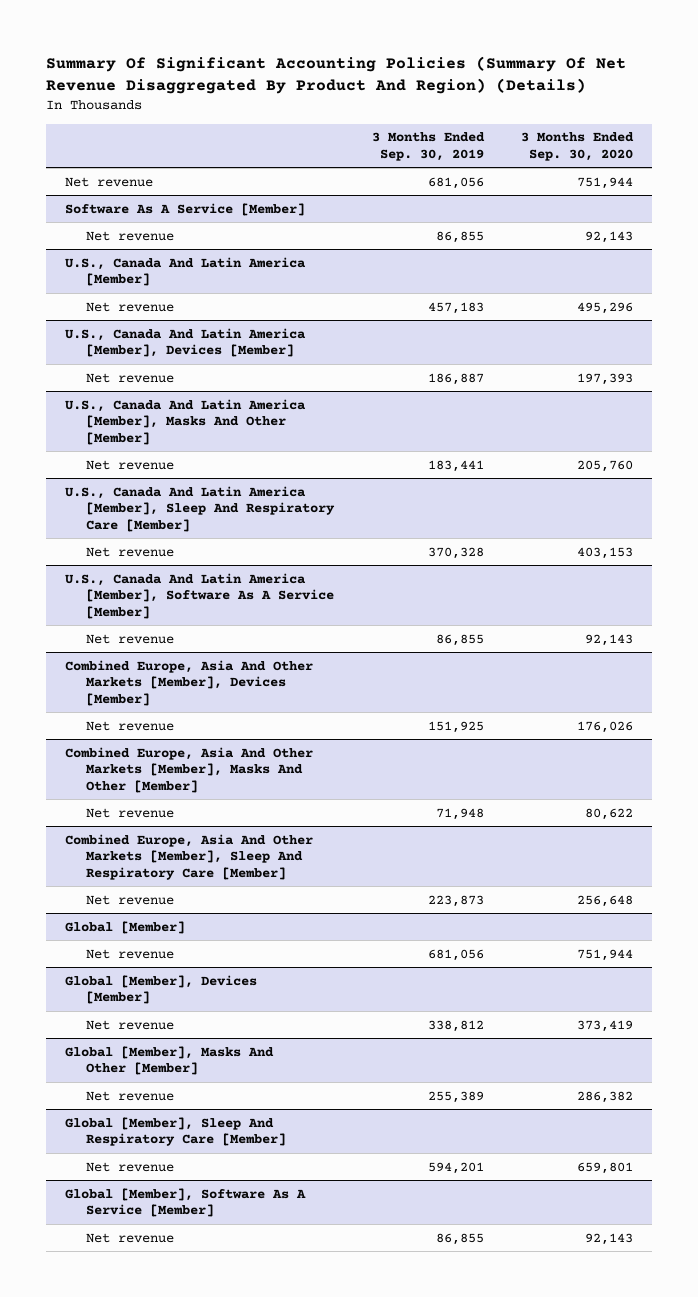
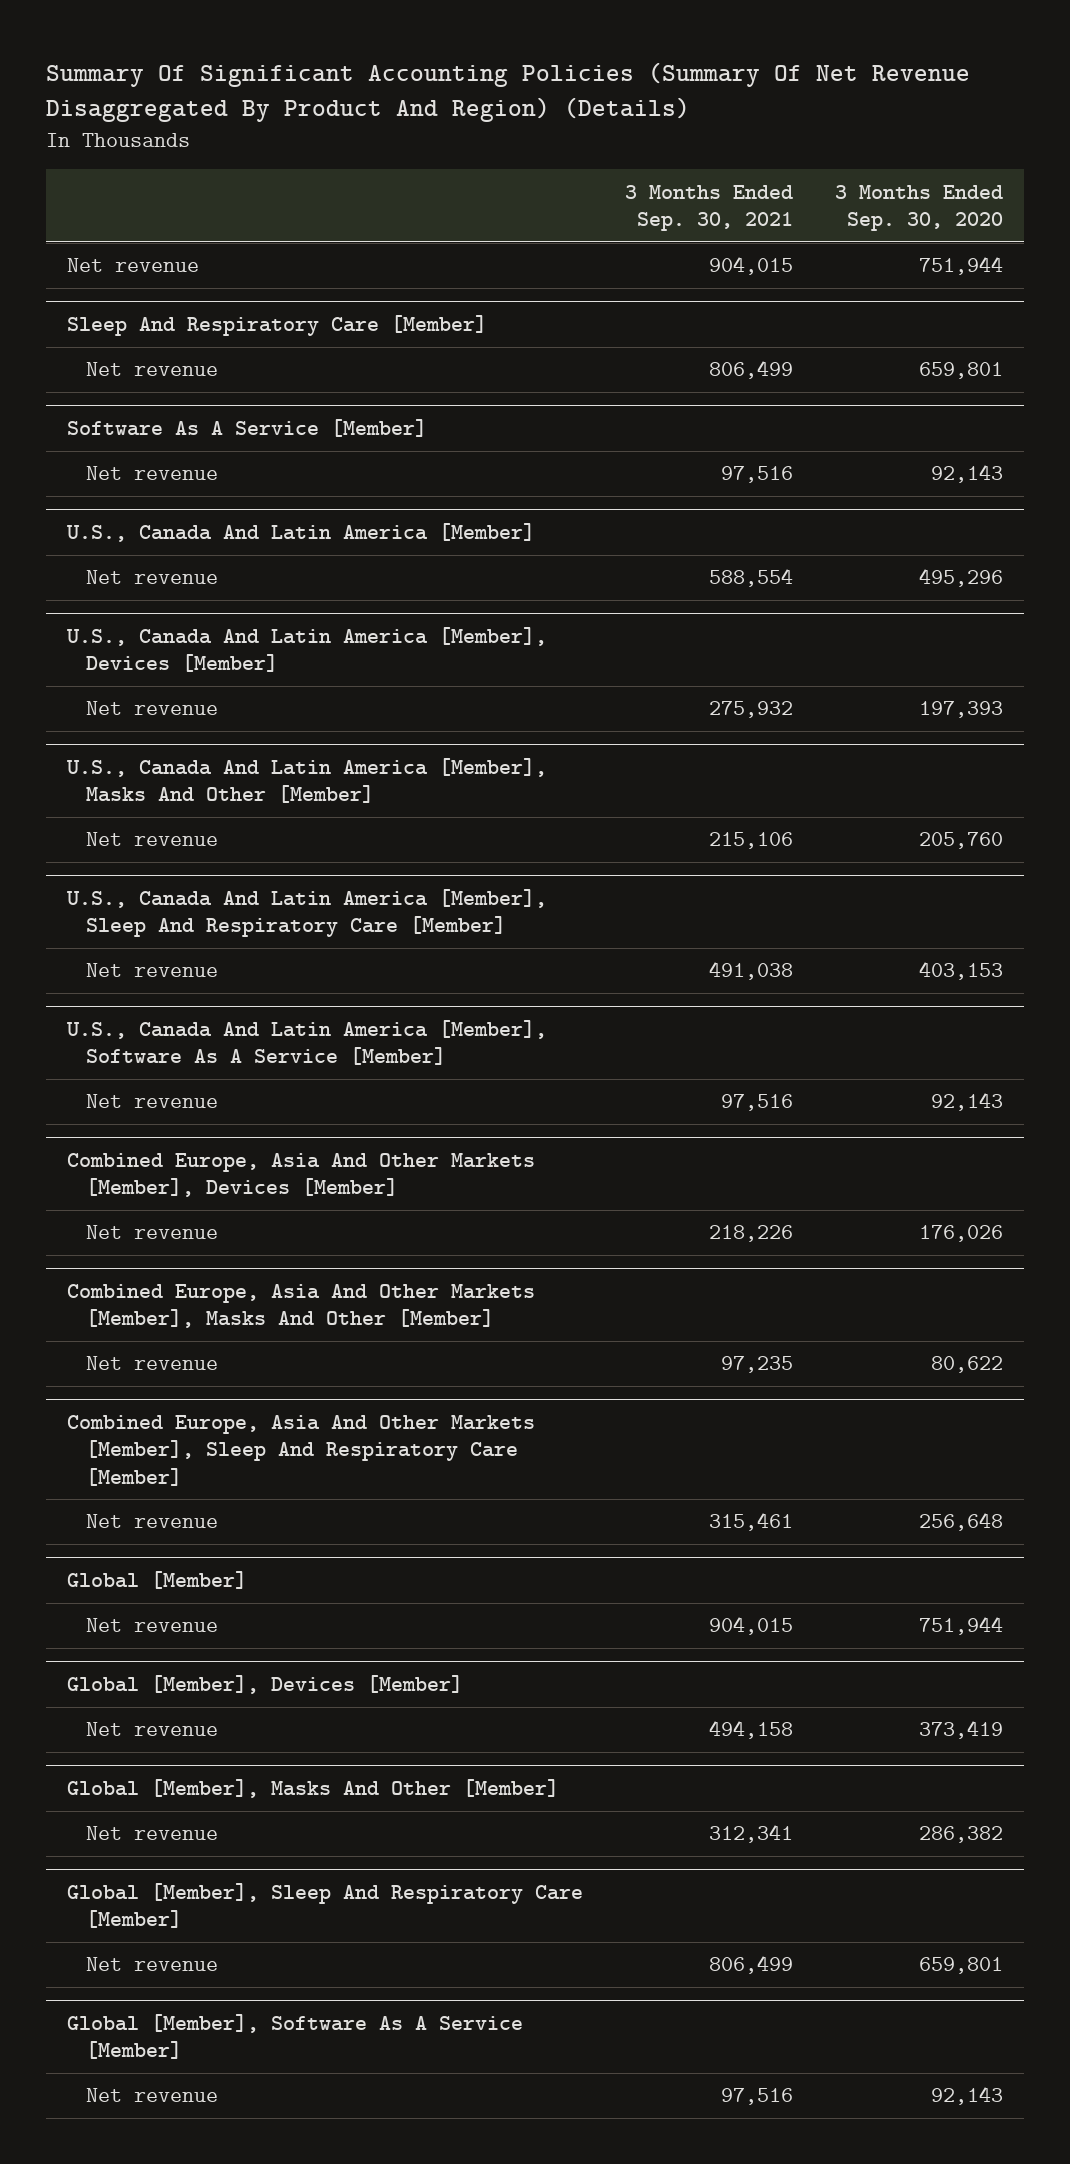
- | 3 Months Ended Sep. 30, 2019 | 3 Months Ended Sep. 30, 2020
+ | 3 Months Ended Sep. 30, 2021 | 3 Months Ended Sep. 30, 2020
+ Sleep And Respiratory Care [Member]
+ Net revenue | 806,499 | 659,801

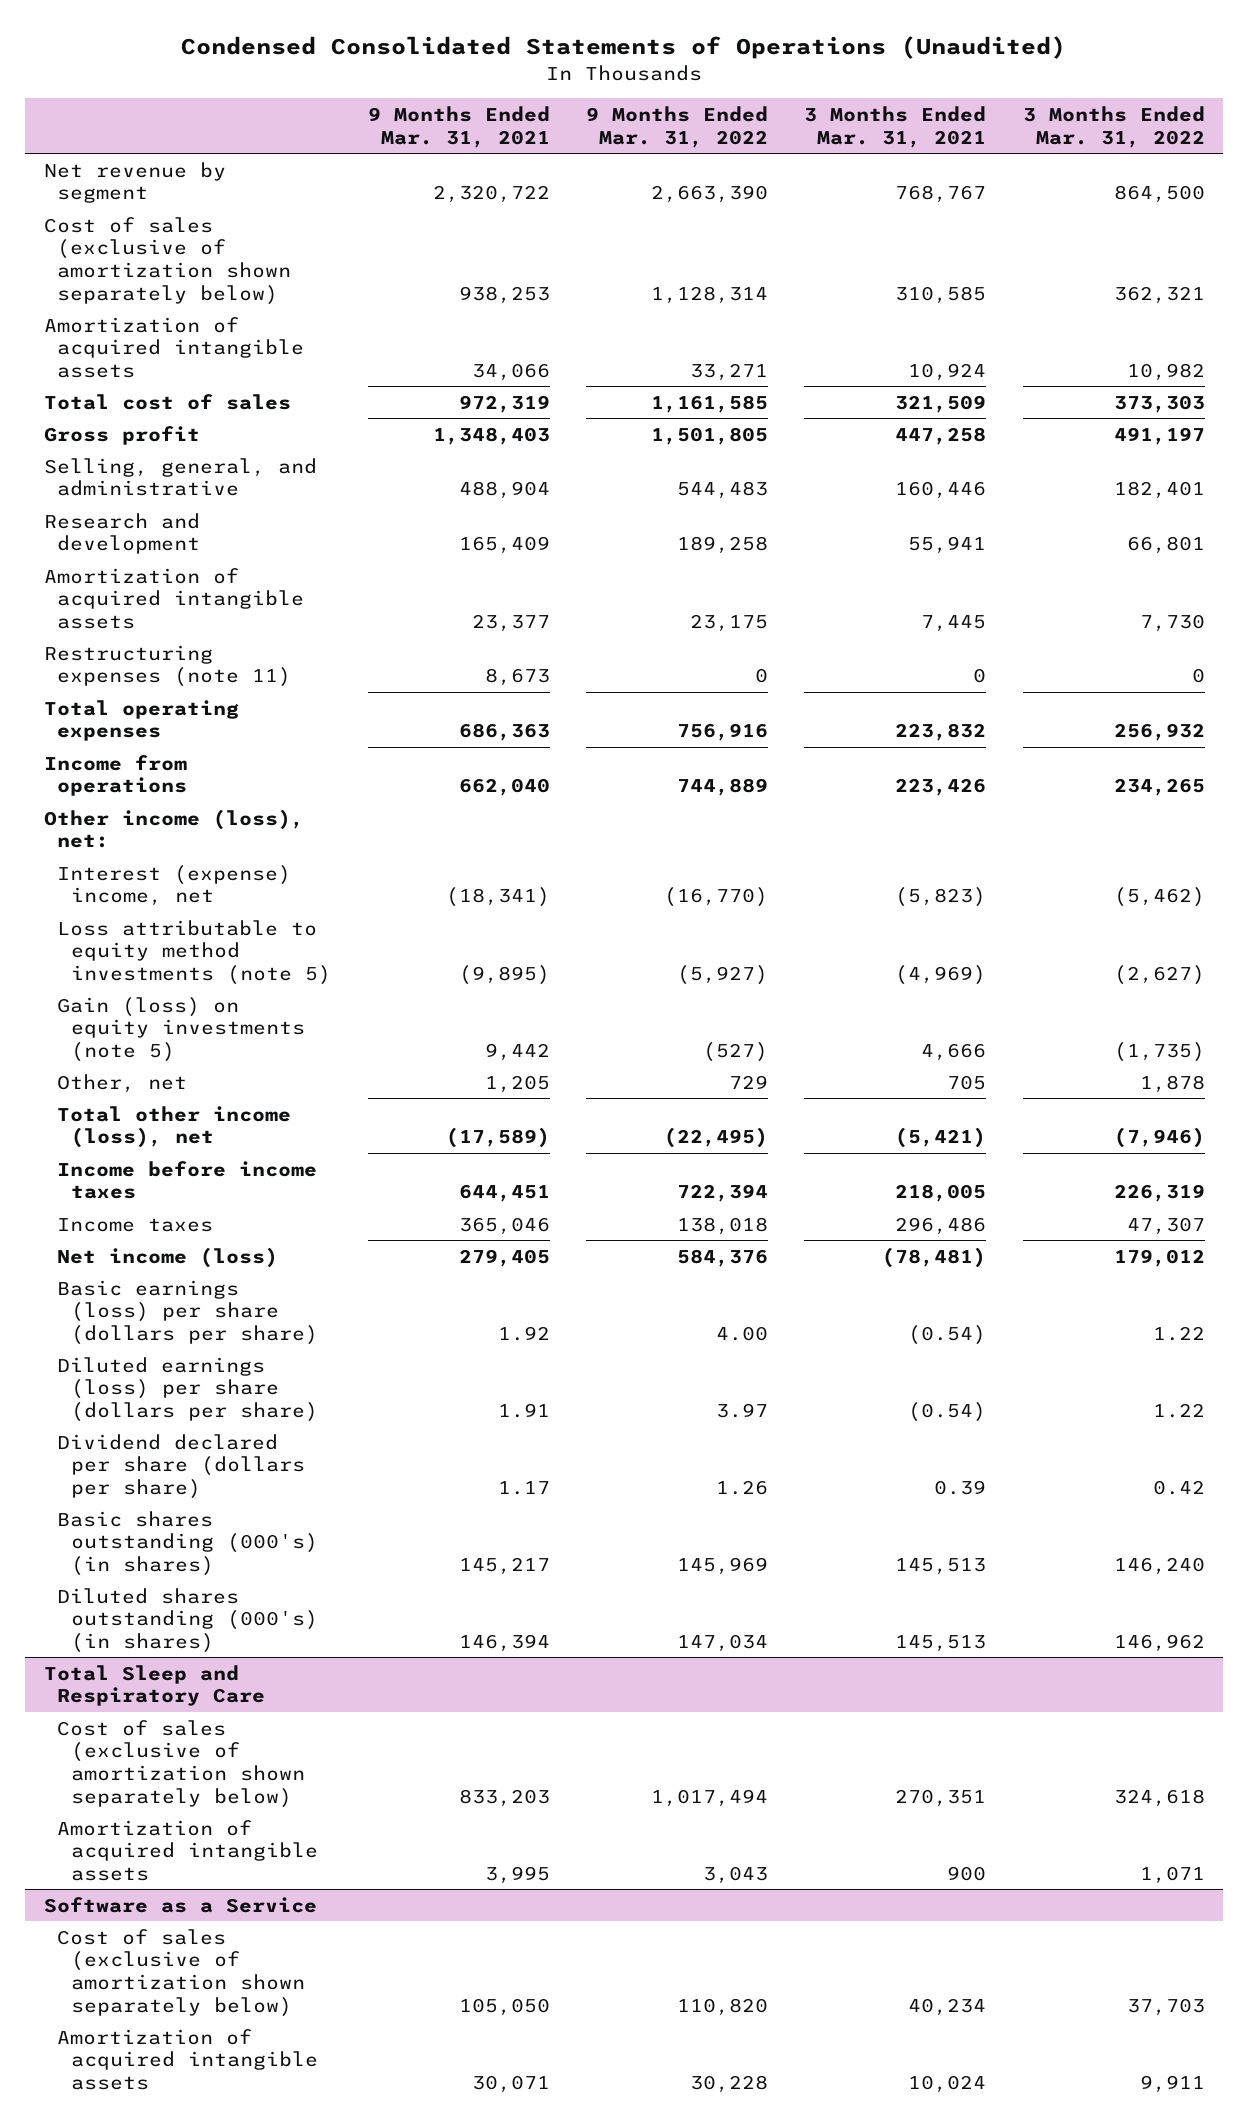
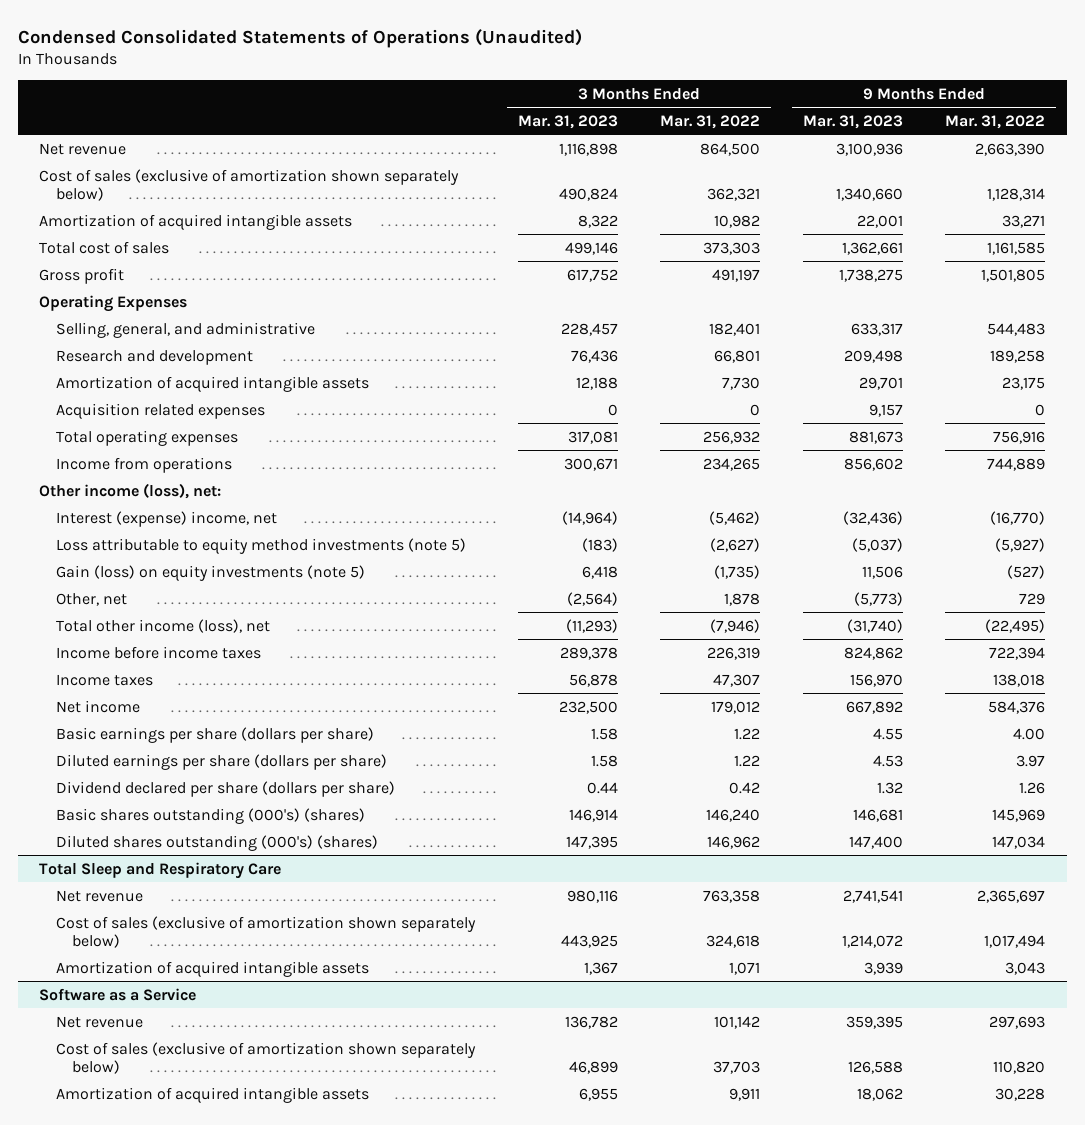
- | 9 Months Ended Mar. 31, 2021 | 9 Months Ended Mar. 31, 2022 | 3 Months Ended Mar. 31, 2021 | 3 Months Ended Mar. 31, 2022
+ | 3 Months Ended Mar. 31, 2023 | 3 Months Ended Mar. 31, 2022 | 9 Months Ended Mar. 31, 2023 | 9 Months Ended Mar. 31, 2022
- Net revenue by segment | 2,320,722 | 2,663,390 | 768,767 | 864,500
+ Net revenue | 1,116,898 | 864,500 | 3,100,936 | 2,663,390
+ Operating Expenses
- Restructuring expenses (note 11) | 8,673 | 0 | 0 | 0
+ Acquisition related expenses | 0 | 0 | 9,157 | 0
- Net income (loss) | 279,405 | 584,376 | (78,481) | 179,012
- Basic earnings (loss) per share (dollars per share) | 1.92 | 4.00 | (0.54) | 1.22
- Diluted earnings (loss) per share (dollars per share) | 1.91 | 3.97 | (0.54) | 1.22
+ Net income | 232,500 | 179,012 | 667,892 | 584,376
+ Basic earnings per share (dollars per share) | 1.58 | 1.22 | 4.55 | 4.00
+ Diluted earnings per share (dollars per share) | 1.58 | 1.22 | 4.53 | 3.97
- Basic shares outstanding (000's) (in shares) | 145,217 | 145,969 | 145,513 | 146,240
- Diluted shares outstanding (000's) (in shares) | 146,394 | 147,034 | 145,513 | 146,962
+ Basic shares outstanding (000's) (shares) | 146,914 | 146,240 | 146,681 | 145,969
+ Diluted shares outstanding (000's) (shares) | 147,395 | 146,962 | 147,400 | 147,034
@ Total Sleep and Respiratory Care
+ Net revenue | 980,116 | 763,358 | 2,741,541 | 2,365,697
@ Software as a Service
+ Net revenue | 136,782 | 101,142 | 359,395 | 297,693

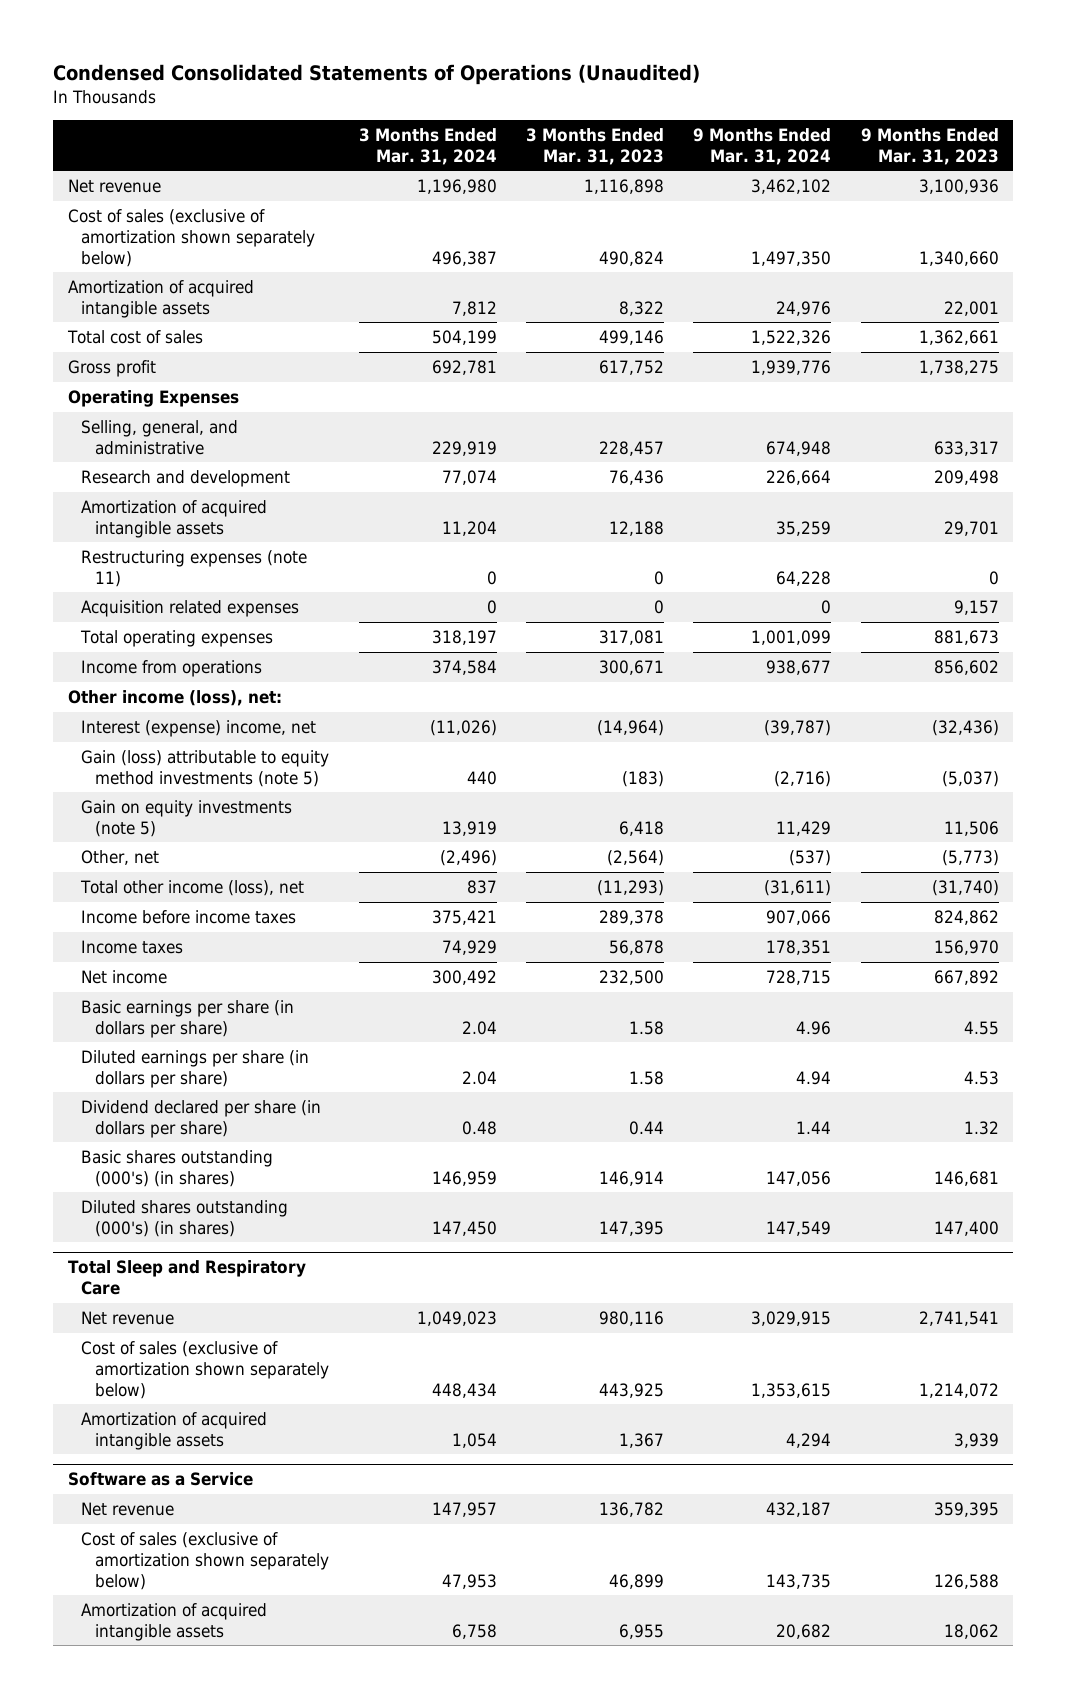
- | 3 Months Ended Mar. 31, 2023 | 3 Months Ended Mar. 31, 2022 | 9 Months Ended Mar. 31, 2023 | 9 Months Ended Mar. 31, 2022
+ | 3 Months Ended Mar. 31, 2024 | 3 Months Ended Mar. 31, 2023 | 9 Months Ended Mar. 31, 2024 | 9 Months Ended Mar. 31, 2023
+ Restructuring expenses (note 11) | 0 | 0 | 64,228 | 0
- Loss attributable to equity method investments (note 5) | (183) | (2,627) | (5,037) | (5,927)
- Gain (loss) on equity investments (note 5) | 6,418 | (1,735) | 11,506 | (527)
+ Gain (loss) attributable to equity method investments (note 5) | 440 | (183) | (2,716) | (5,037)
+ Gain on equity investments (note 5) | 13,919 | 6,418 | 11,429 | 11,506
- Basic earnings per share (dollars per share) | 1.58 | 1.22 | 4.55 | 4.00
- Diluted earnings per share (dollars per share) | 1.58 | 1.22 | 4.53 | 3.97
- Dividend declared per share (dollars per share) | 0.44 | 0.42 | 1.32 | 1.26
- Basic shares outstanding (000's) (shares) | 146,914 | 146,240 | 146,681 | 145,969
- Diluted shares outstanding (000's) (shares) | 147,395 | 146,962 | 147,400 | 147,034
+ Basic earnings per share (in dollars per share) | 2.04 | 1.58 | 4.96 | 4.55
+ Diluted earnings per share (in dollars per share) | 2.04 | 1.58 | 4.94 | 4.53
+ Dividend declared per share (in dollars per share) | 0.48 | 0.44 | 1.44 | 1.32
+ Basic shares outstanding (000's) (in shares) | 146,959 | 146,914 | 147,056 | 146,681
+ Diluted shares outstanding (000's) (in shares) | 147,450 | 147,395 | 147,549 | 147,400

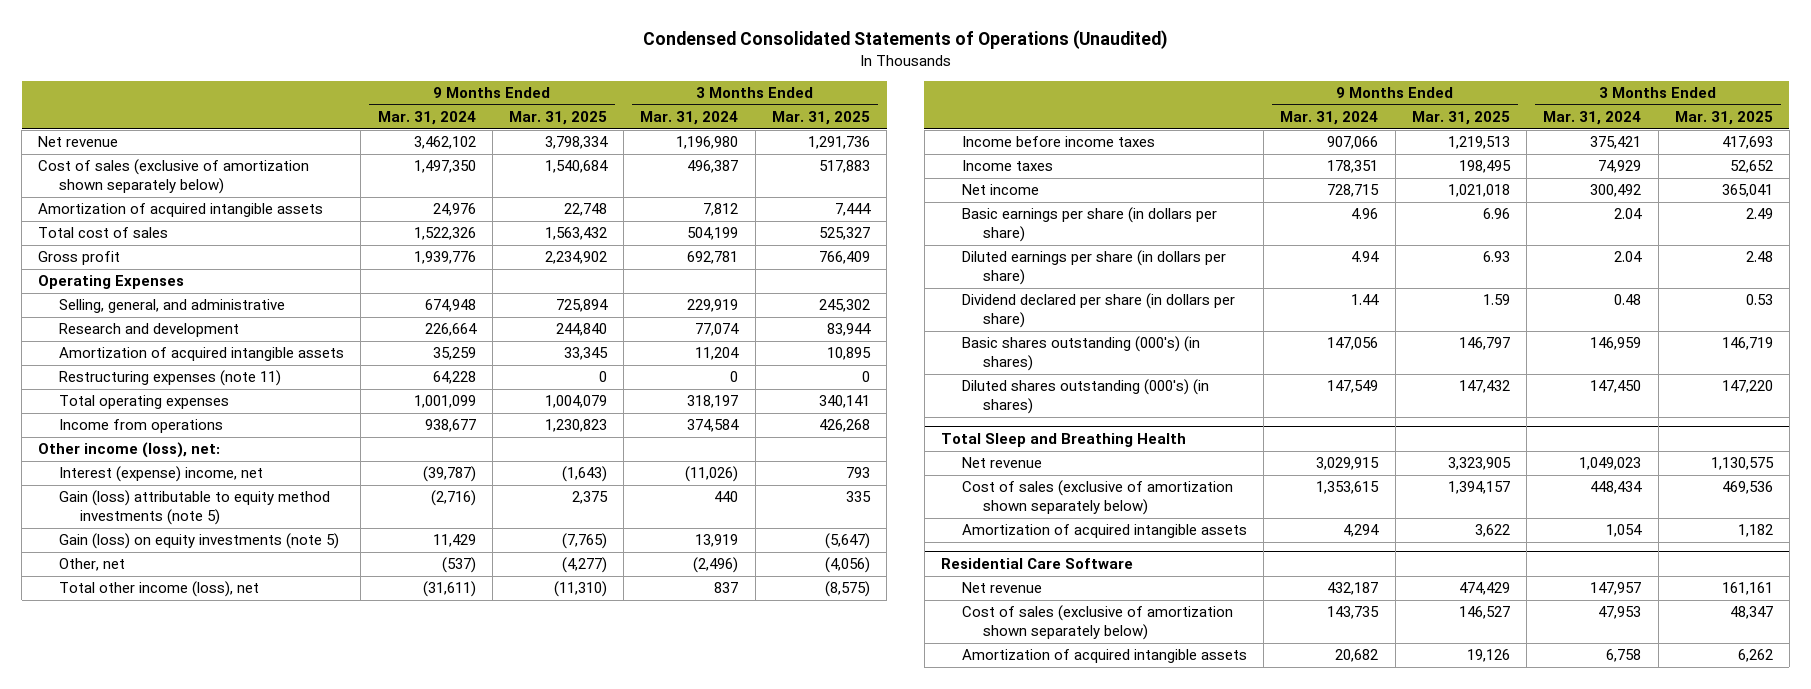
- | 3 Months Ended Mar. 31, 2024 | 3 Months Ended Mar. 31, 2023 | 9 Months Ended Mar. 31, 2024 | 9 Months Ended Mar. 31, 2023
+ | 9 Months Ended Mar. 31, 2024 | 9 Months Ended Mar. 31, 2025 | 3 Months Ended Mar. 31, 2024 | 3 Months Ended Mar. 31, 2025
- Acquisition related expenses | 0 | 0 | 0 | 9,157
- Gain on equity investments (note 5) | 13,919 | 6,418 | 11,429 | 11,506
+ Gain (loss) on equity investments (note 5) | 11,429 | (7,765) | 13,919 | (5,647)
- Total Sleep and Respiratory Care
+ Total Sleep and Breathing Health
- Software as a Service
+ Residential Care Software

